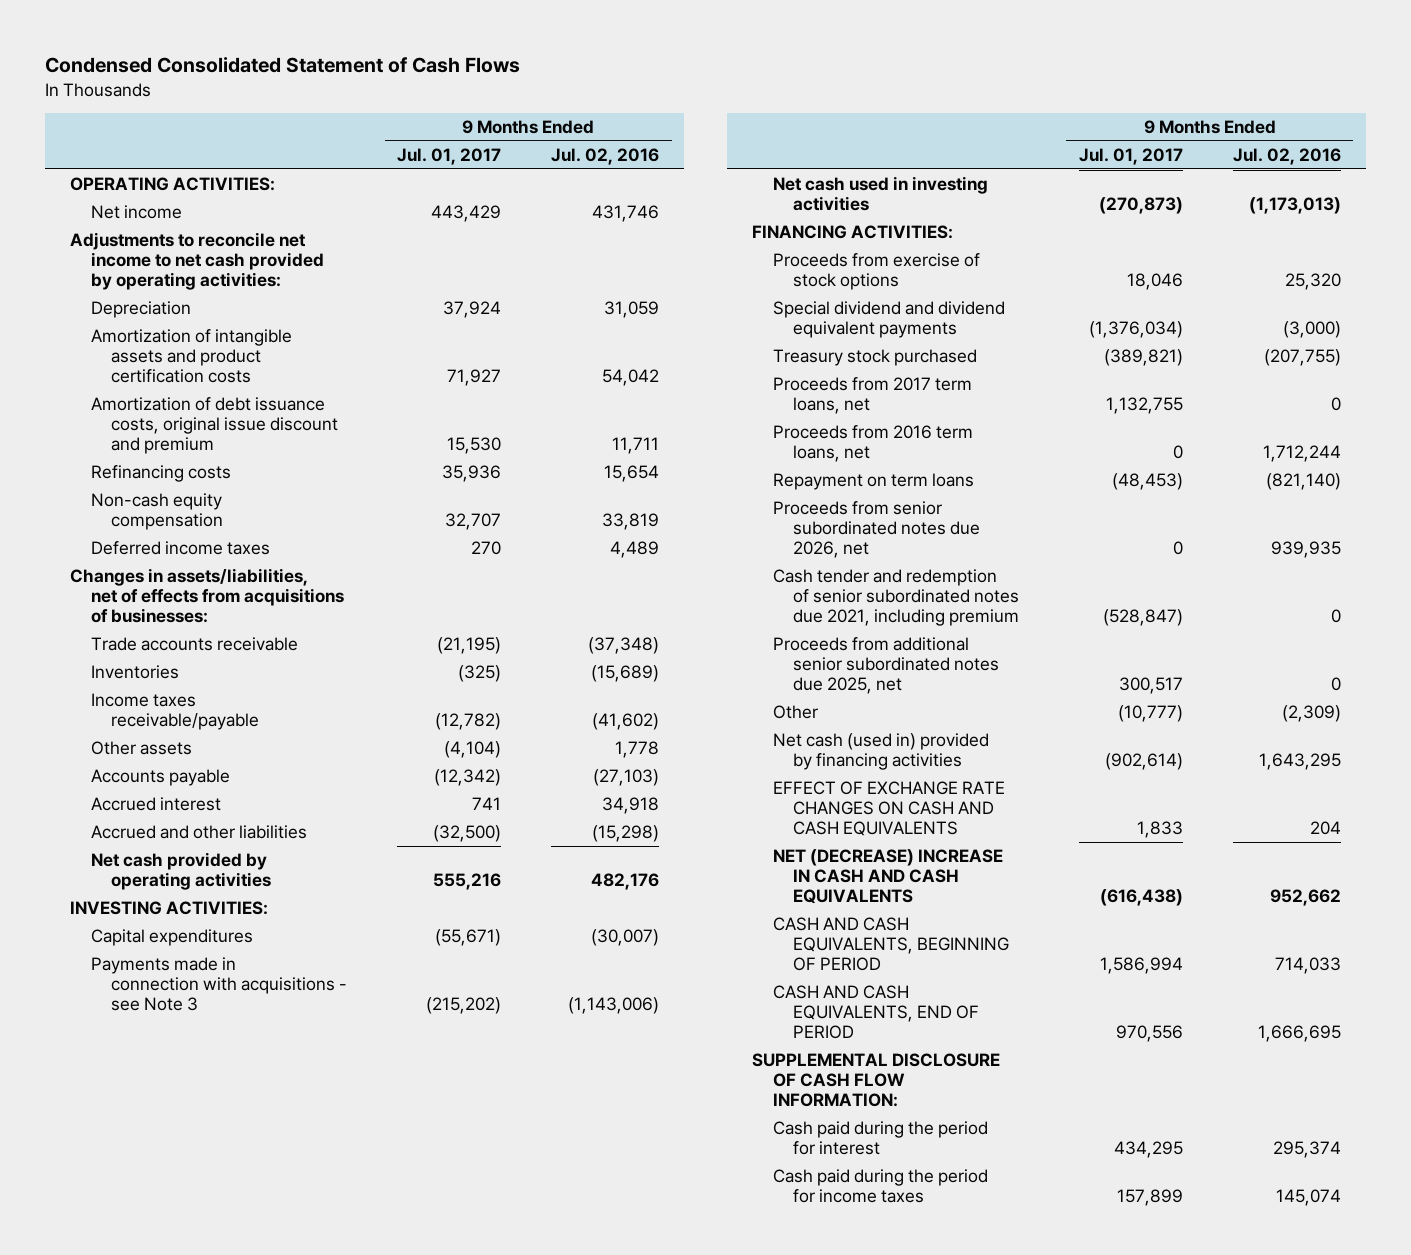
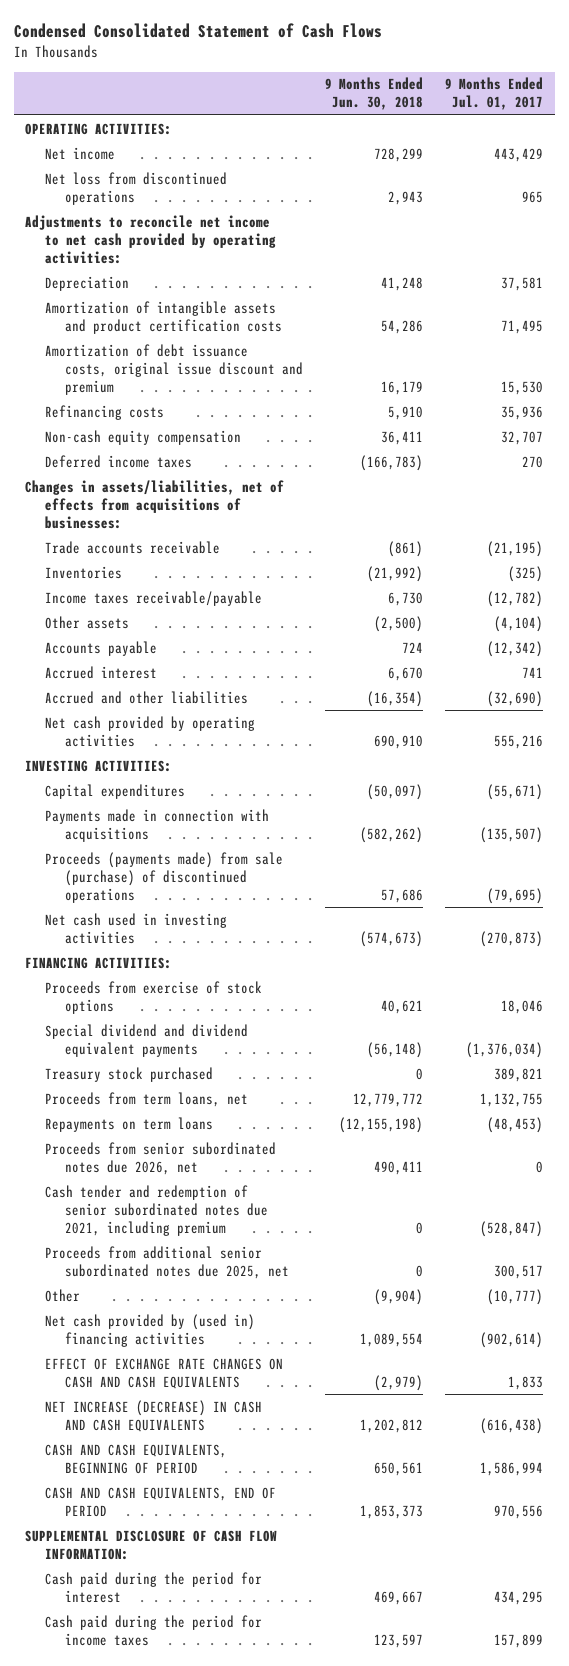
- | 9 Months Ended Jul. 01, 2017 | 9 Months Ended Jul. 02, 2016
+ | 9 Months Ended Jun. 30, 2018 | 9 Months Ended Jul. 01, 2017
+ Net loss from discontinued operations | 2,943 | 965
- Depreciation | 37,924 | 31,059
- Amortization of intangible assets and product certification costs | 71,927 | 54,042
+ Depreciation | 41,248 | 37,581
+ Amortization of intangible assets and product certification costs | 54,286 | 71,495
- Accrued and other liabilities | (32,500) | (15,298)
+ Accrued and other liabilities | (16,354) | (32,690)
- Payments made in connection with acquisitions - see Note 3 | (215,202) | (1,143,006)
+ Payments made in connection with acquisitions | (582,262) | (135,507)
+ Proceeds (payments made) from sale (purchase) of discontinued operations | 57,686 | (79,695)
- Treasury stock purchased | (389,821) | (207,755)
- Proceeds from 2017 term loans, net | 1,132,755 | 0
- Proceeds from 2016 term loans, net | 0 | 1,712,244
- Repayment on term loans | (48,453) | (821,140)
+ Treasury stock purchased | 0 | 389,821
+ Proceeds from term loans, net | 12,779,772 | 1,132,755
+ Repayments on term loans | (12,155,198) | (48,453)
- Net cash (used in) provided by financing activities | (902,614) | 1,643,295
+ Net cash provided by (used in) financing activities | 1,089,554 | (902,614)
- NET (DECREASE) INCREASE IN CASH AND CASH EQUIVALENTS | (616,438) | 952,662
+ NET INCREASE (DECREASE) IN CASH AND CASH EQUIVALENTS | 1,202,812 | (616,438)

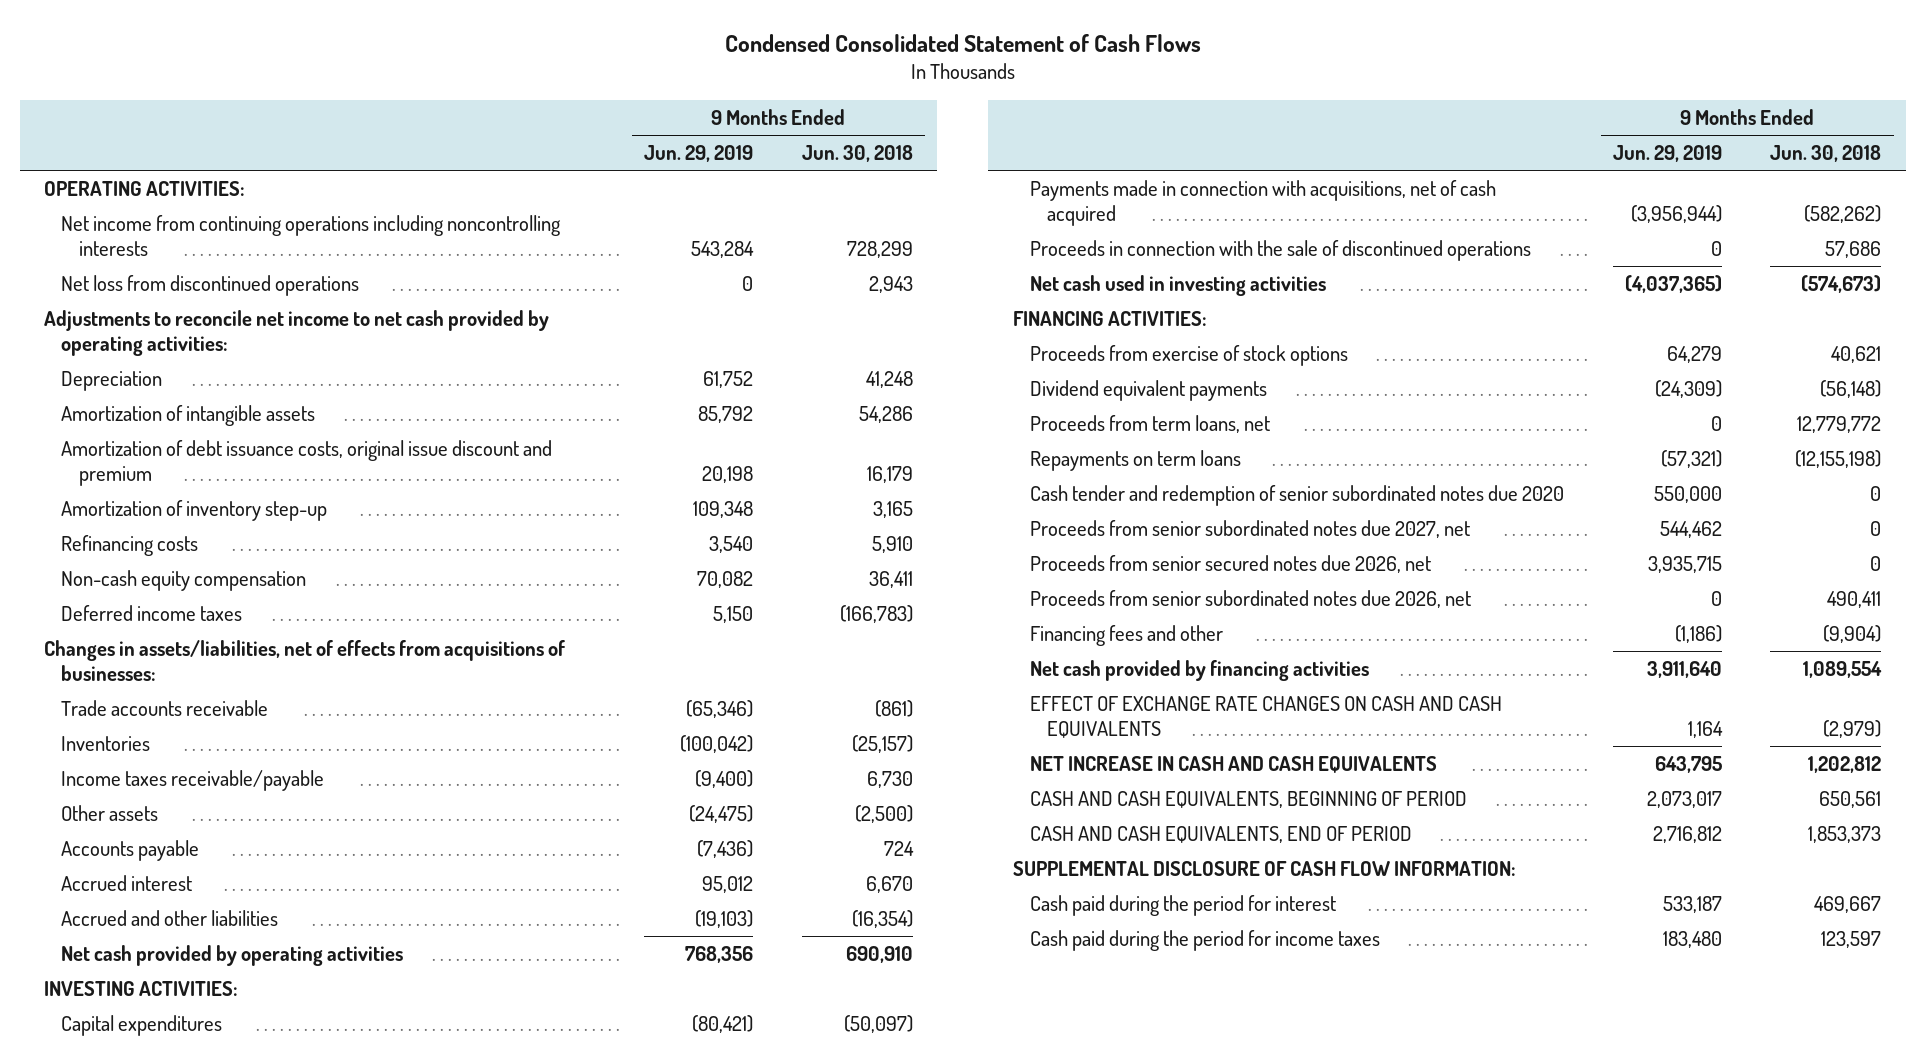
- | 9 Months Ended Jun. 30, 2018 | 9 Months Ended Jul. 01, 2017
+ | 9 Months Ended Jun. 29, 2019 | 9 Months Ended Jun. 30, 2018
- Net income | 728,299 | 443,429
+ Net income from continuing operations including noncontrolling interests | 543,284 | 728,299
- Amortization of intangible assets and product certification costs | 54,286 | 71,495
+ Amortization of intangible assets | 85,792 | 54,286
+ Amortization of inventory step-up | 109,348 | 3,165
- Inventories | (21,992) | (325)
+ Inventories | (100,042) | (25,157)
- Payments made in connection with acquisitions | (582,262) | (135,507)
- Proceeds (payments made) from sale (purchase) of discontinued operations | 57,686 | (79,695)
+ Payments made in connection with acquisitions, net of cash acquired | (3,956,944) | (582,262)
+ Proceeds in connection with the sale of discontinued operations | 0 | 57,686
- Special dividend and dividend equivalent payments | (56,148) | (1,376,034)
- Treasury stock purchased | 0 | 389,821
+ Dividend equivalent payments | (24,309) | (56,148)
+ Cash tender and redemption of senior subordinated notes due 2020 | 550,000 | 0
+ Proceeds from senior subordinated notes due 2027, net | 544,462 | 0
+ Proceeds from senior secured notes due 2026, net | 3,935,715 | 0
- Cash tender and redemption of senior subordinated notes due 2021, including premium | 0 | (528,847)
- Proceeds from additional senior subordinated notes due 2025, net | 0 | 300,517
- Other | (9,904) | (10,777)
- Net cash provided by (used in) financing activities | 1,089,554 | (902,614)
+ Financing fees and other | (1,186) | (9,904)
+ Net cash provided by financing activities | 3,911,640 | 1,089,554
- NET INCREASE (DECREASE) IN CASH AND CASH EQUIVALENTS | 1,202,812 | (616,438)
+ NET INCREASE IN CASH AND CASH EQUIVALENTS | 643,795 | 1,202,812

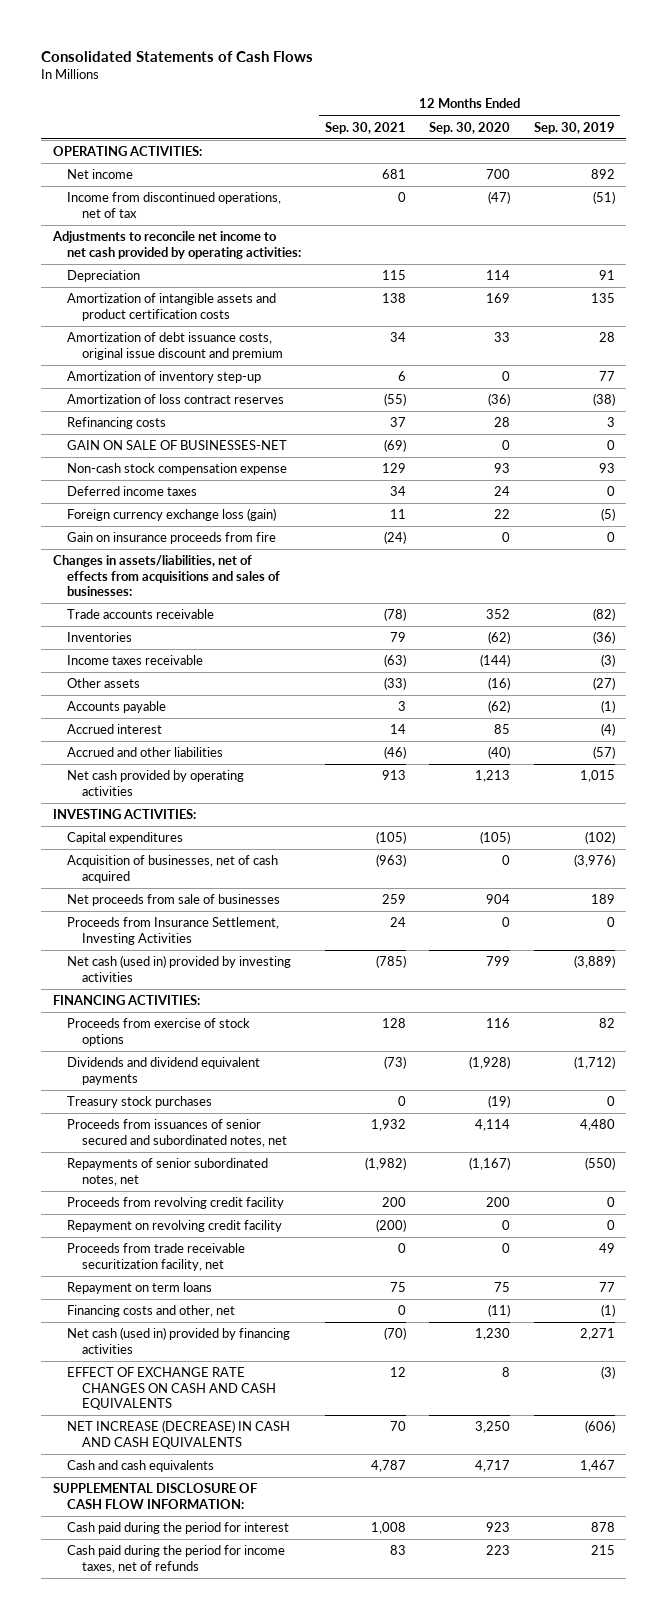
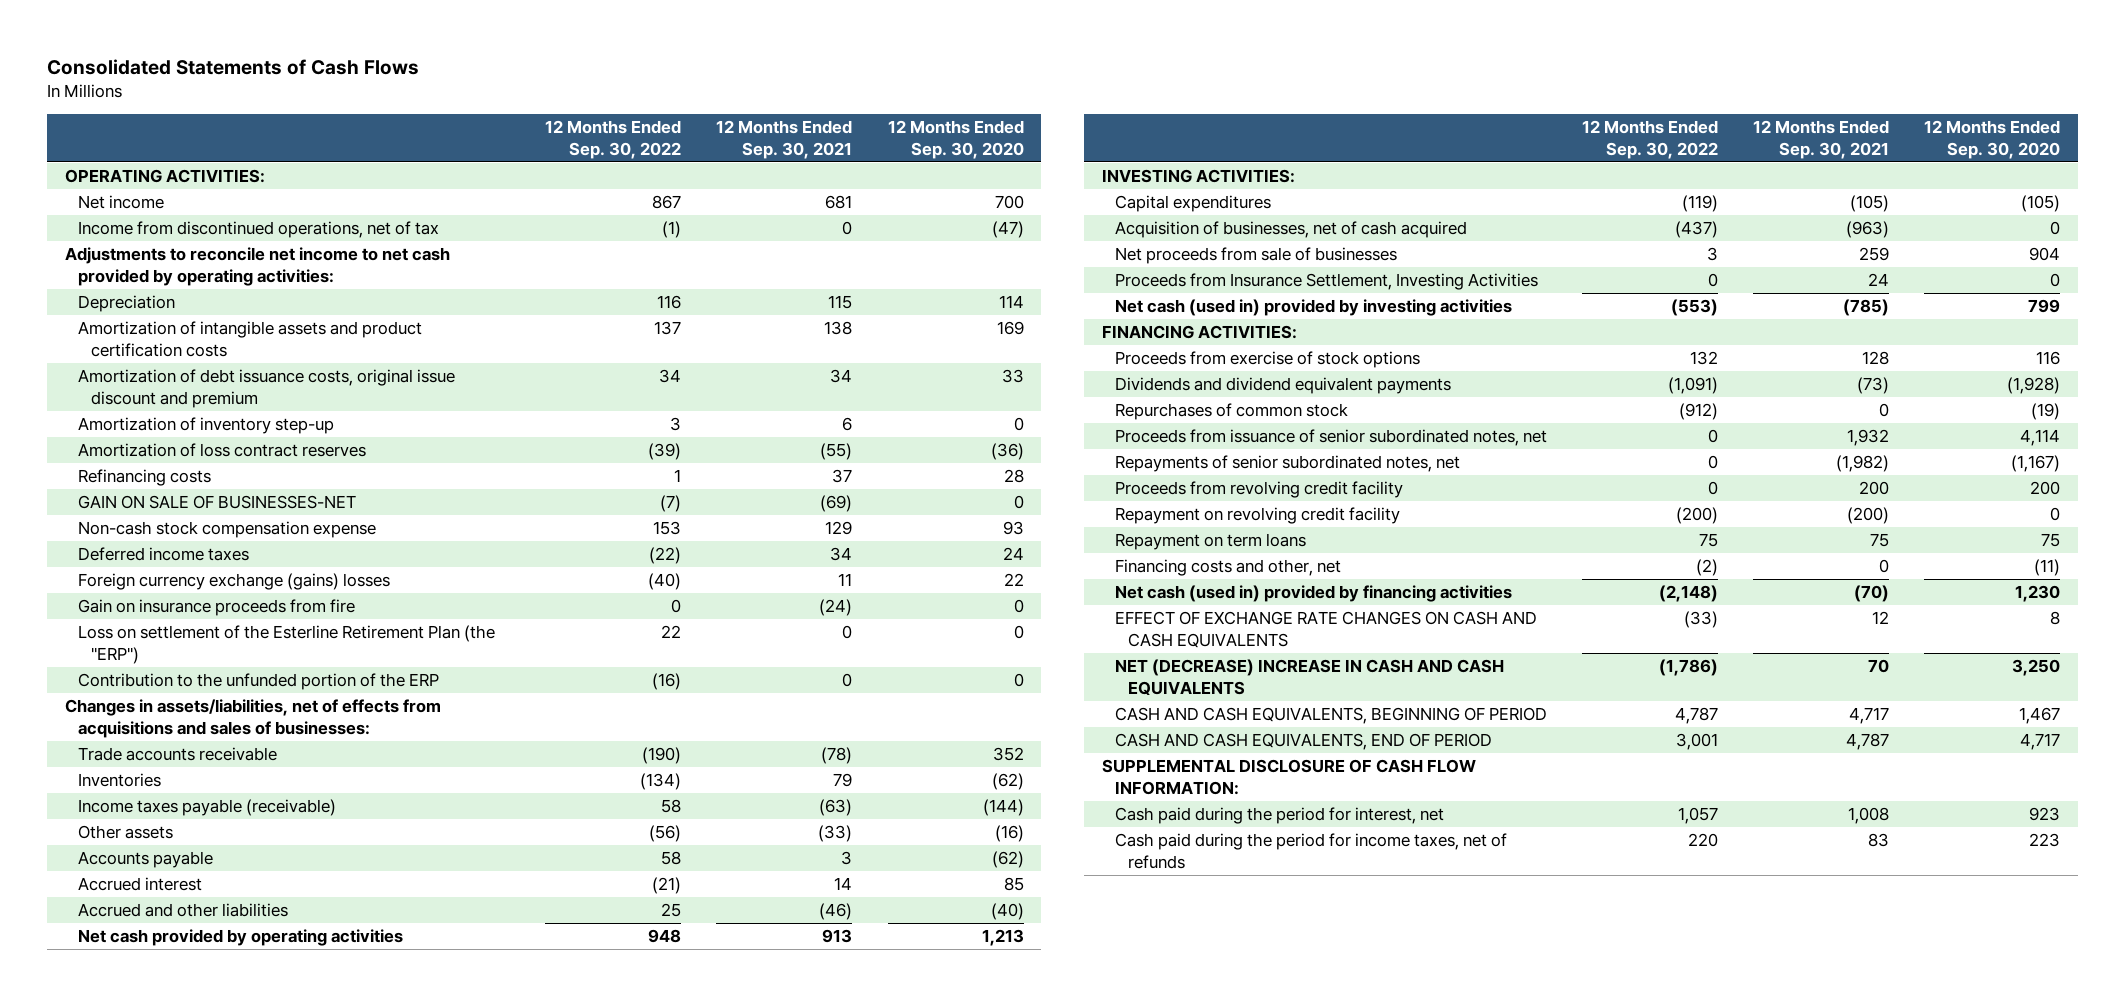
- | 12 Months Ended Sep. 30, 2021 | 12 Months Ended Sep. 30, 2020 | 12 Months Ended Sep. 30, 2019
+ | 12 Months Ended Sep. 30, 2022 | 12 Months Ended Sep. 30, 2021 | 12 Months Ended Sep. 30, 2020
- Foreign currency exchange loss (gain) | 11 | 22 | (5)
+ Foreign currency exchange (gains) losses | (40) | 11 | 22
+ Loss on settlement of the Esterline Retirement Plan (the "ERP") | 22 | 0 | 0
+ Contribution to the unfunded portion of the ERP | (16) | 0 | 0
- Income taxes receivable | (63) | (144) | (3)
+ Income taxes payable (receivable) | 58 | (63) | (144)
- Treasury stock purchases | 0 | (19) | 0
- Proceeds from issuances of senior secured and subordinated notes, net | 1,932 | 4,114 | 4,480
+ Repurchases of common stock | (912) | 0 | (19)
+ Proceeds from issuance of senior subordinated notes, net | 0 | 1,932 | 4,114
- Proceeds from trade receivable securitization facility, net | 0 | 0 | 49
- NET INCREASE (DECREASE) IN CASH AND CASH EQUIVALENTS | 70 | 3,250 | (606)
- Cash and cash equivalents | 4,787 | 4,717 | 1,467
+ NET (DECREASE) INCREASE IN CASH AND CASH EQUIVALENTS | (1,786) | 70 | 3,250
+ CASH AND CASH EQUIVALENTS, BEGINNING OF PERIOD | 4,787 | 4,717 | 1,467
+ CASH AND CASH EQUIVALENTS, END OF PERIOD | 3,001 | 4,787 | 4,717
- Cash paid during the period for interest | 1,008 | 923 | 878
+ Cash paid during the period for interest, net | 1,057 | 1,008 | 923

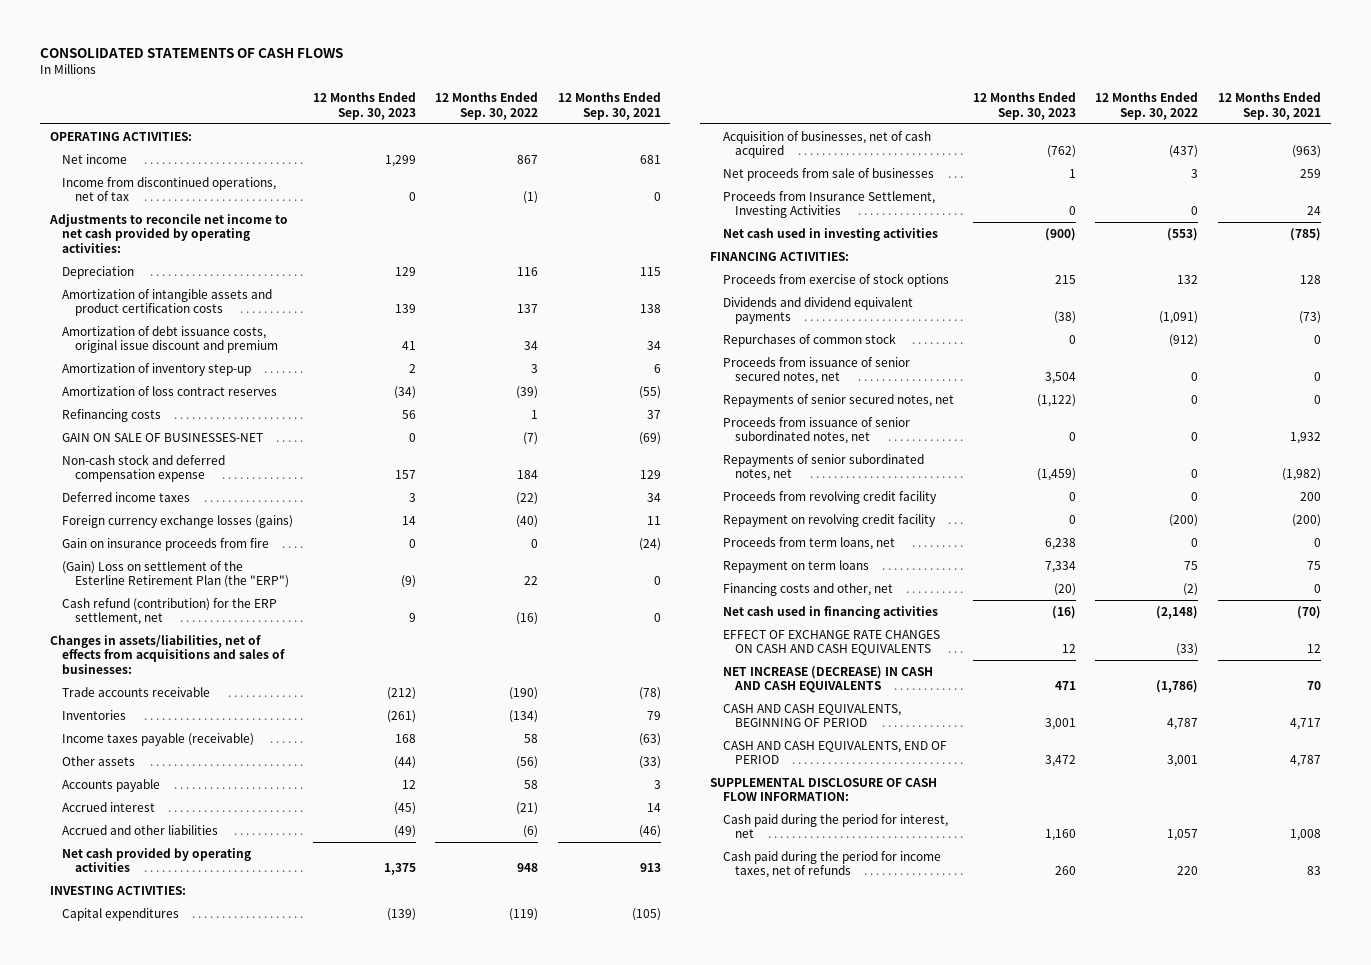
- Consolidated Statements of Cash Flows
+ CONSOLIDATED STATEMENTS OF CASH FLOWS
- | 12 Months Ended Sep. 30, 2022 | 12 Months Ended Sep. 30, 2021 | 12 Months Ended Sep. 30, 2020
+ | 12 Months Ended Sep. 30, 2023 | 12 Months Ended Sep. 30, 2022 | 12 Months Ended Sep. 30, 2021
- Non-cash stock compensation expense | 153 | 129 | 93
+ Non-cash stock and deferred compensation expense | 157 | 184 | 129
- Foreign currency exchange (gains) losses | (40) | 11 | 22
+ Foreign currency exchange losses (gains) | 14 | (40) | 11
- Loss on settlement of the Esterline Retirement Plan (the "ERP") | 22 | 0 | 0
- Contribution to the unfunded portion of the ERP | (16) | 0 | 0
+ (Gain) Loss on settlement of the Esterline Retirement Plan (the "ERP") | (9) | 22 | 0
+ Cash refund (contribution) for the ERP settlement, net | 9 | (16) | 0
- Accrued and other liabilities | 25 | (46) | (40)
+ Accrued and other liabilities | (49) | (6) | (46)
- Net cash (used in) provided by investing activities | (553) | (785) | 799
+ Net cash used in investing activities | (900) | (553) | (785)
+ Proceeds from issuance of senior secured notes, net | 3,504 | 0 | 0
+ Repayments of senior secured notes, net | (1,122) | 0 | 0
+ Proceeds from term loans, net | 6,238 | 0 | 0
- Net cash (used in) provided by financing activities | (2,148) | (70) | 1,230
+ Net cash used in financing activities | (16) | (2,148) | (70)
- NET (DECREASE) INCREASE IN CASH AND CASH EQUIVALENTS | (1,786) | 70 | 3,250
+ NET INCREASE (DECREASE) IN CASH AND CASH EQUIVALENTS | 471 | (1,786) | 70

